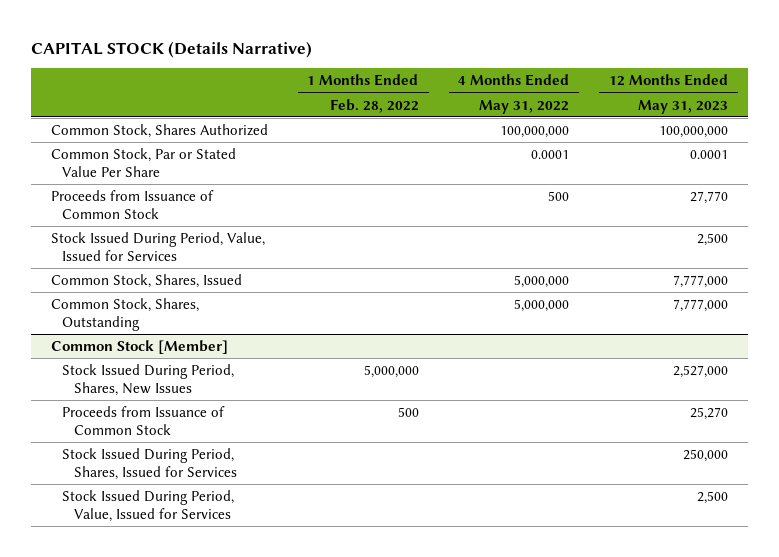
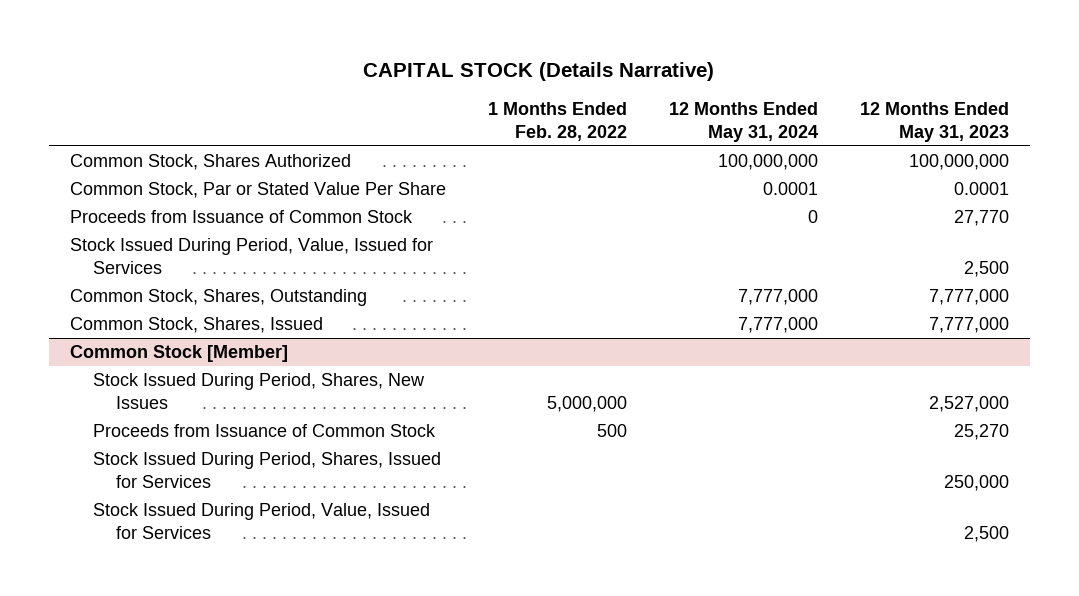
- | 1 Months Ended Feb. 28, 2022 | 4 Months Ended May 31, 2022 | 12 Months Ended May 31, 2023
+ | 1 Months Ended Feb. 28, 2022 | 12 Months Ended May 31, 2024 | 12 Months Ended May 31, 2023
moved down: Common Stock, Shares, Issued | | 7,777,000 | 7,777,000

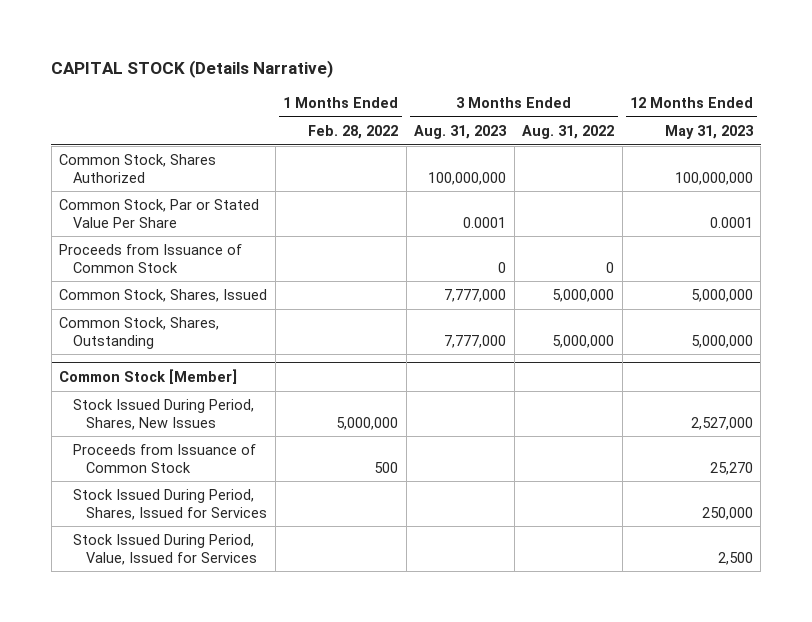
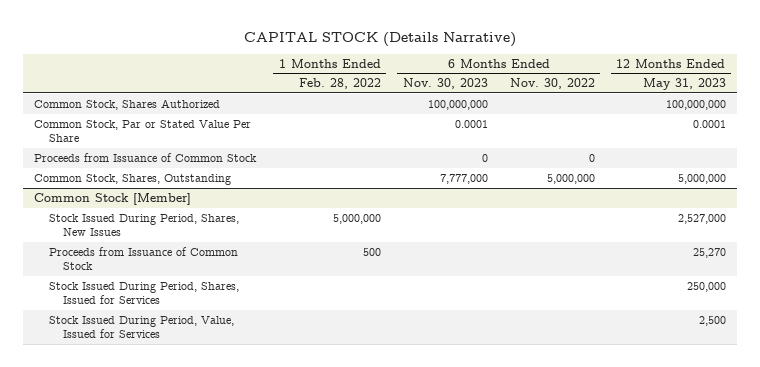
- | 1 Months Ended Feb. 28, 2022 | 3 Months Ended Aug. 31, 2023 | 3 Months Ended Aug. 31, 2022 | 12 Months Ended May 31, 2023
+ | 1 Months Ended Feb. 28, 2022 | 6 Months Ended Nov. 30, 2023 | 6 Months Ended Nov. 30, 2022 | 12 Months Ended May 31, 2023
- Common Stock, Shares, Issued | | 7,777,000 | 5,000,000 | 5,000,000

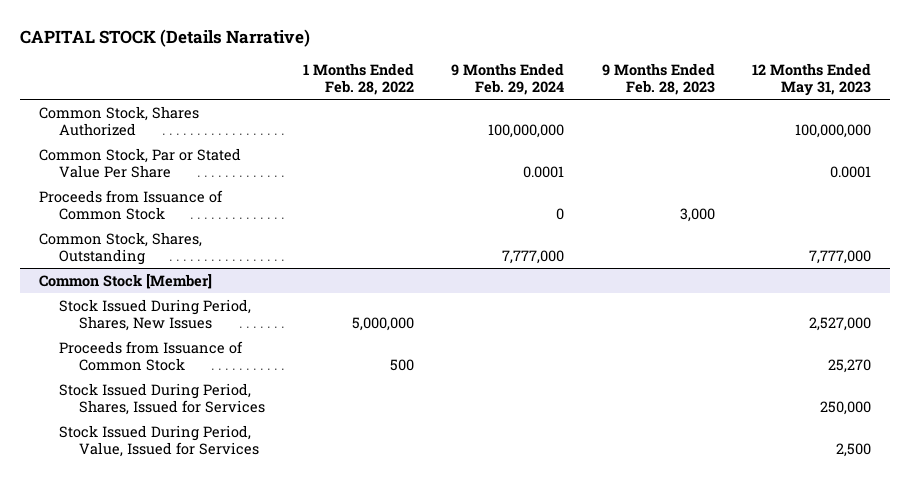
- | 1 Months Ended Feb. 28, 2022 | 6 Months Ended Nov. 30, 2023 | 6 Months Ended Nov. 30, 2022 | 12 Months Ended May 31, 2023
+ | 1 Months Ended Feb. 28, 2022 | 9 Months Ended Feb. 29, 2024 | 9 Months Ended Feb. 28, 2023 | 12 Months Ended May 31, 2023
- Common Stock, Shares, Outstanding | | 7,777,000 | 5,000,000 | 5,000,000
+ Common Stock, Shares, Outstanding | | 7,777,000 | | 7,777,000

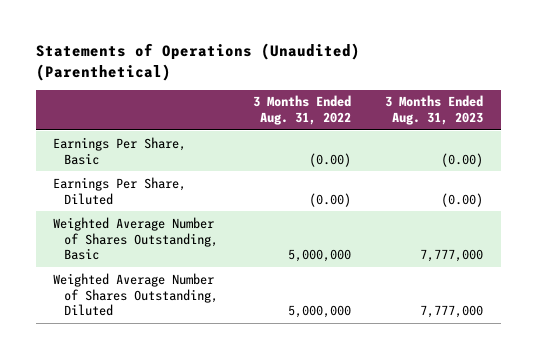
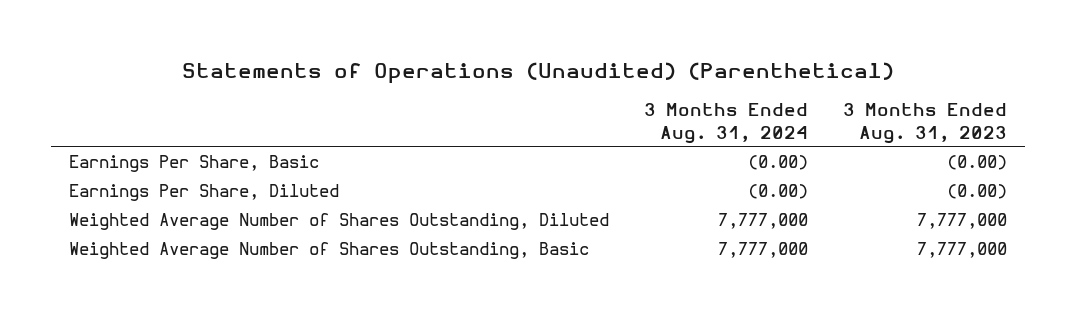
- | 3 Months Ended Aug. 31, 2022 | 3 Months Ended Aug. 31, 2023
+ | 3 Months Ended Aug. 31, 2024 | 3 Months Ended Aug. 31, 2023
moved down: Weighted Average Number of Shares Outstanding, Basic | 7,777,000 | 7,777,000

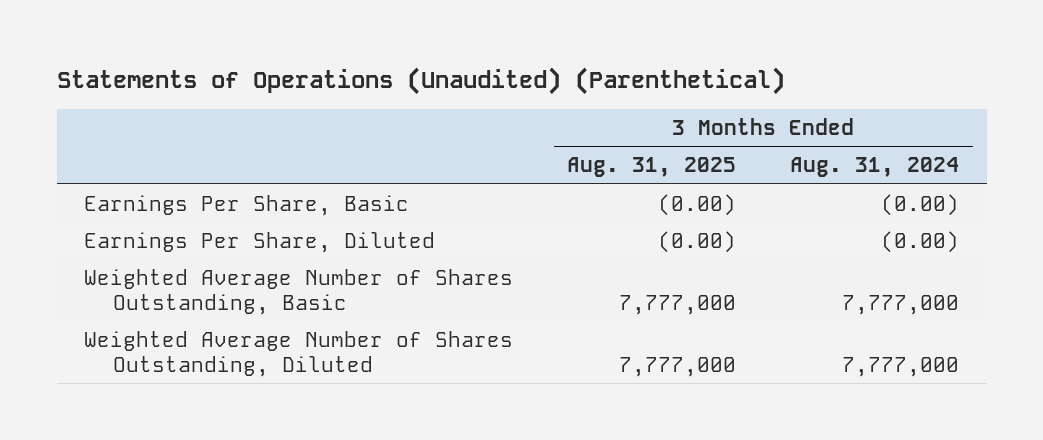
- | 3 Months Ended Aug. 31, 2024 | 3 Months Ended Aug. 31, 2023
+ | 3 Months Ended Aug. 31, 2025 | 3 Months Ended Aug. 31, 2024
moved down: Weighted Average Number of Shares Outstanding, Diluted | 7,777,000 | 7,777,000

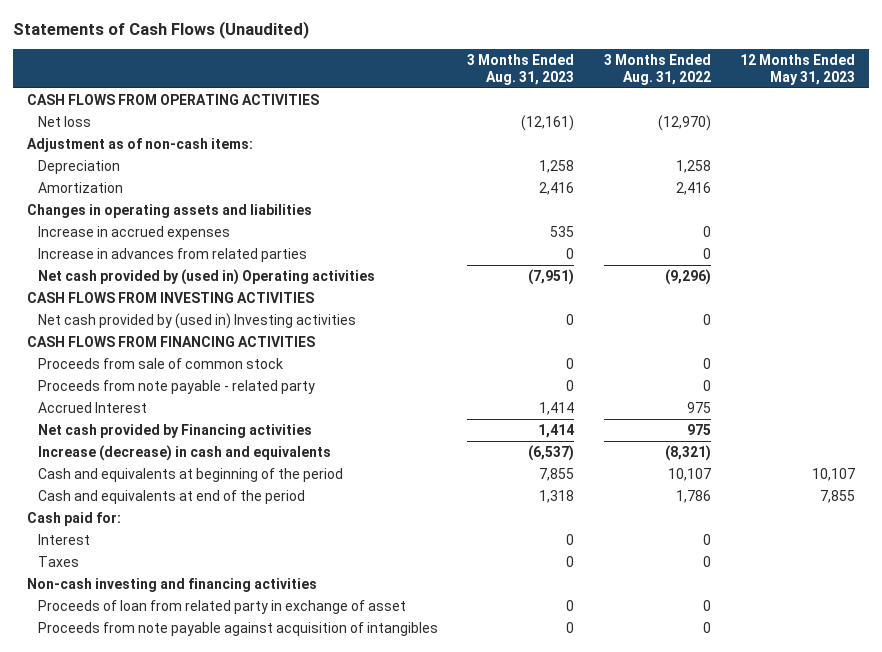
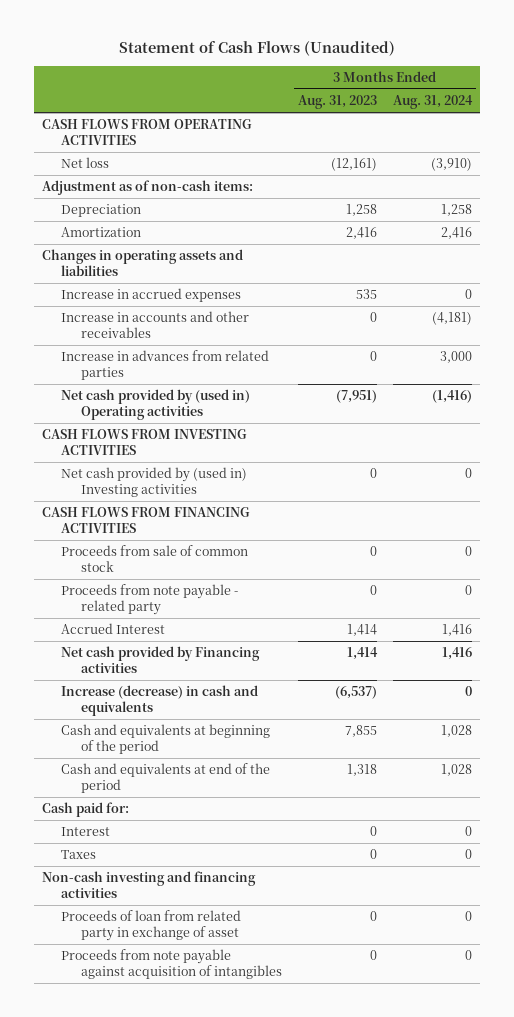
- Statements of Cash Flows (Unaudited)
+ Statement of Cash Flows (Unaudited)
- | 3 Months Ended Aug. 31, 2023 | 3 Months Ended Aug. 31, 2022 | 12 Months Ended May 31, 2023
+ | 3 Months Ended Aug. 31, 2023 | 3 Months Ended Aug. 31, 2024
+ Increase in accounts and other receivables | 0 | (4,181)

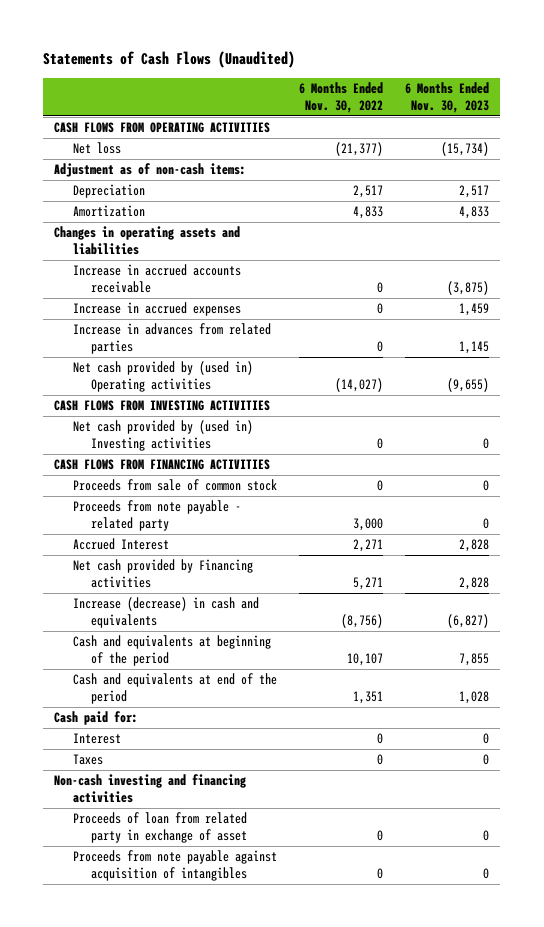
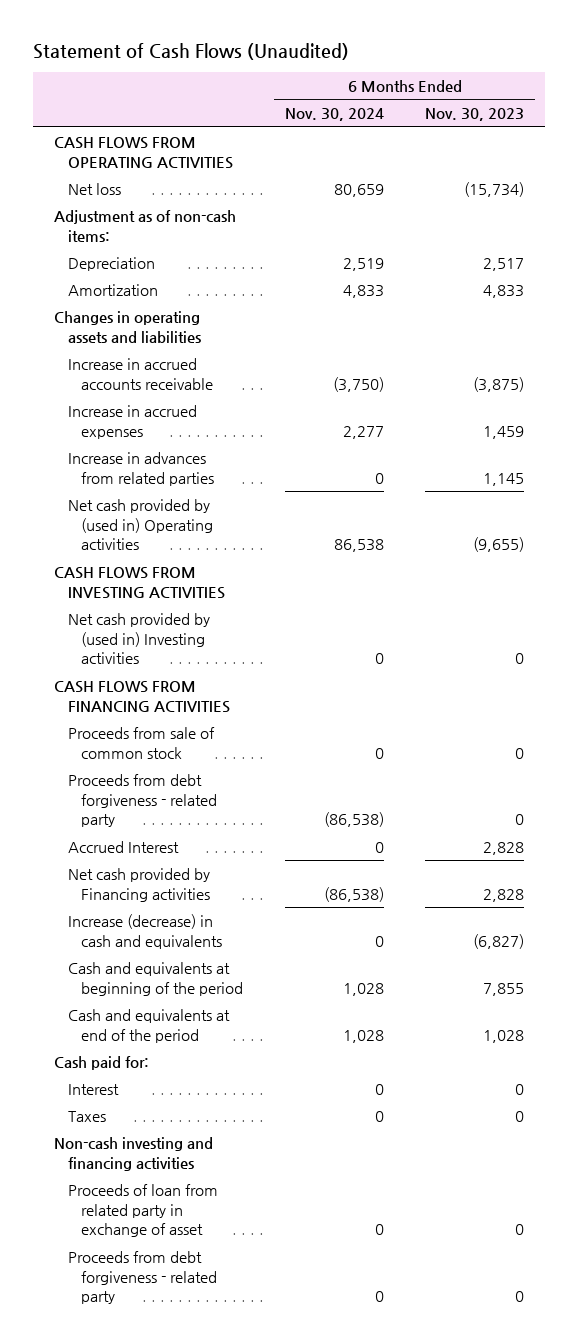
- Statements of Cash Flows (Unaudited)
+ Statement of Cash Flows (Unaudited)
- | 6 Months Ended Nov. 30, 2022 | 6 Months Ended Nov. 30, 2023
+ | 6 Months Ended Nov. 30, 2024 | 6 Months Ended Nov. 30, 2023
- Proceeds from note payable - related party | 3,000 | 0
+ Proceeds from debt forgiveness - related party | (86,538) | 0
- Proceeds from note payable against acquisition of intangibles | 0 | 0
+ Proceeds from debt forgiveness - related party | 0 | 0

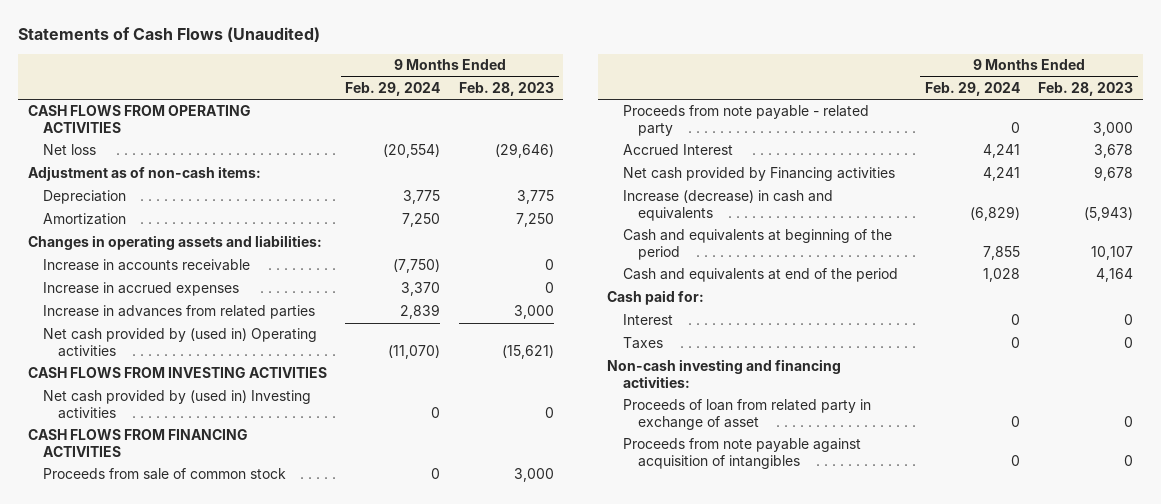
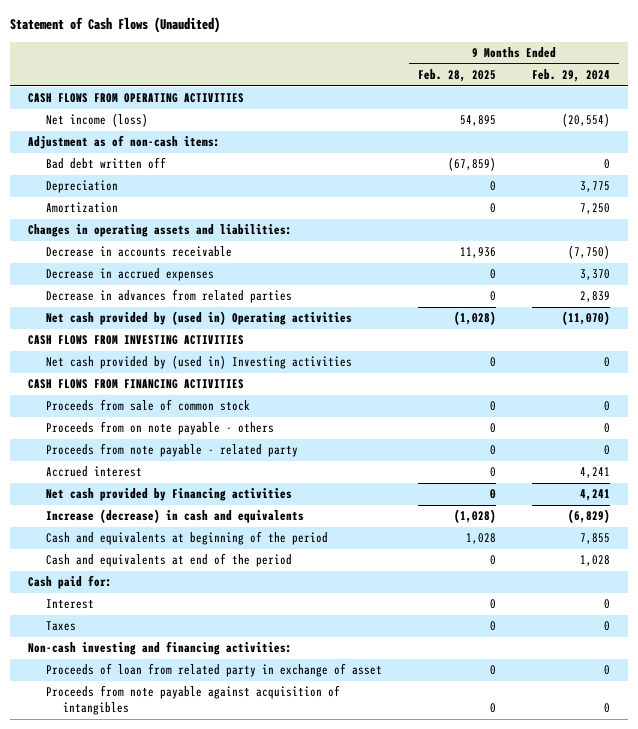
- Statements of Cash Flows (Unaudited)
+ Statement of Cash Flows (Unaudited)
- | 9 Months Ended Feb. 29, 2024 | 9 Months Ended Feb. 28, 2023
+ | 9 Months Ended Feb. 28, 2025 | 9 Months Ended Feb. 29, 2024
- Net loss | (20,554) | (29,646)
+ Net income (loss) | 54,895 | (20,554)
+ Bad debt written off | (67,859) | 0
- Increase in accounts receivable | (7,750) | 0
- Increase in accrued expenses | 3,370 | 0
- Increase in advances from related parties | 2,839 | 3,000
+ Decrease in accounts receivable | 11,936 | (7,750)
+ Decrease in accrued expenses | 0 | 3,370
+ Decrease in advances from related parties | 0 | 2,839
+ Proceeds from on note payable - others | 0 | 0
- Accrued Interest | 4,241 | 3,678
+ Accrued interest | 0 | 4,241

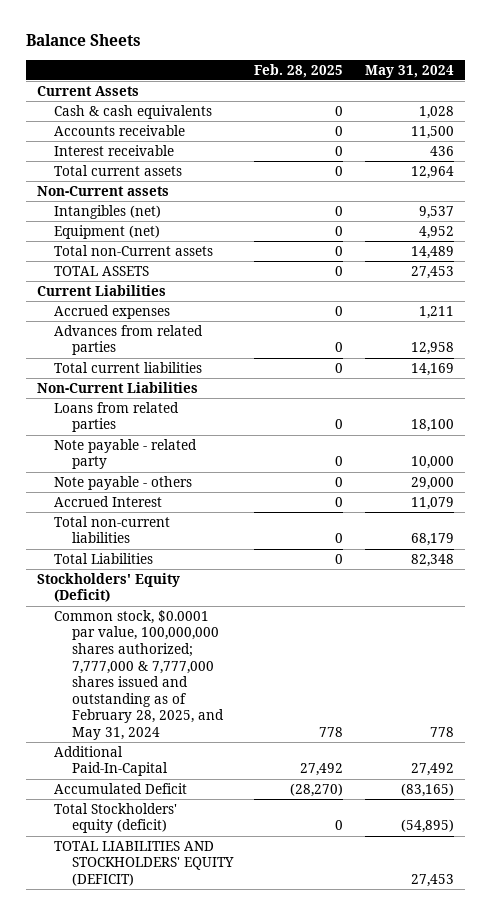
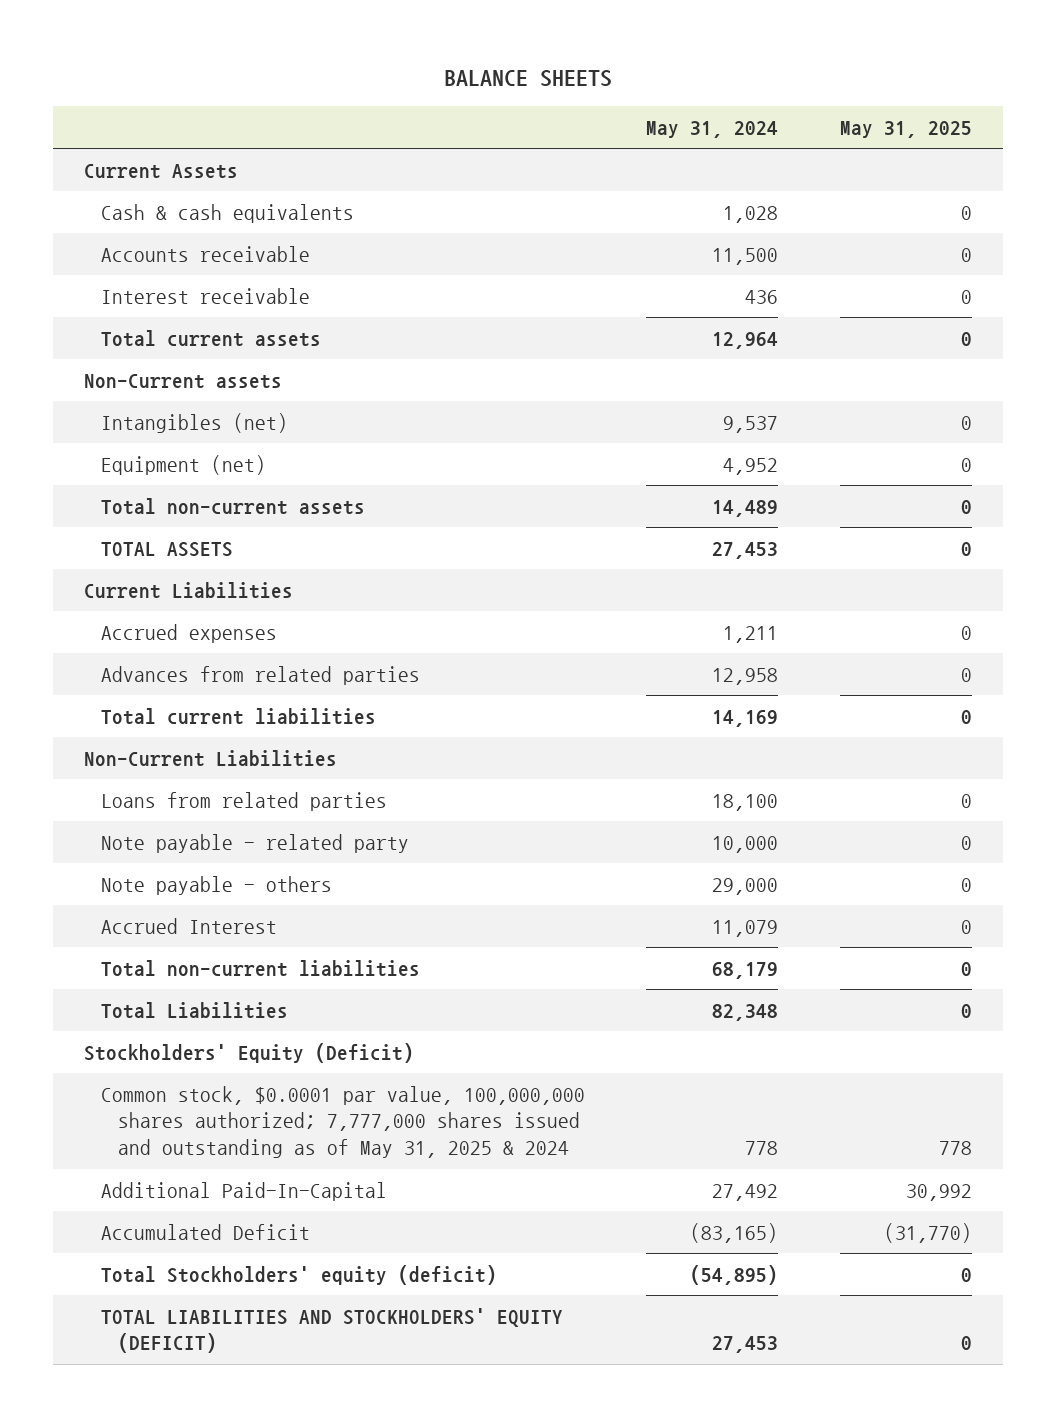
- Balance Sheets
+ BALANCE SHEETS
- | Feb. 28, 2025 | May 31, 2024
+ | May 31, 2024 | May 31, 2025
- Total non-Current assets | 0 | 14,489
+ Total non-current assets | 14,489 | 0
- Common stock, $0.0001 par value, 100,000,000 shares authorized; 7,777,000 & 7,777,000 shares issued and outstanding as of February 28, 2025, and May 31, 2024 | 778 | 778
+ Common stock, $0.0001 par value, 100,000,000 shares authorized; 7,777,000 shares issued and outstanding as of May 31, 2025 & 2024 | 778 | 778

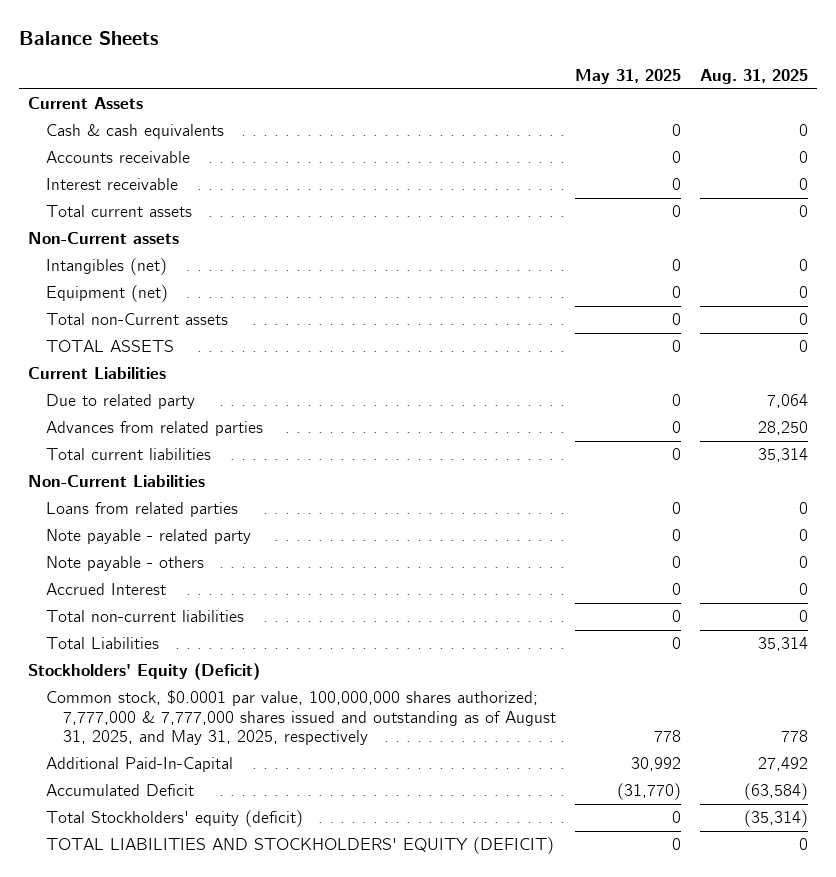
- BALANCE SHEETS
+ Balance Sheets
- | May 31, 2024 | May 31, 2025
+ | May 31, 2025 | Aug. 31, 2025
- Total non-current assets | 14,489 | 0
+ Total non-Current assets | 0 | 0
- Accrued expenses | 1,211 | 0
+ Due to related party | 0 | 7,064
- Common stock, $0.0001 par value, 100,000,000 shares authorized; 7,777,000 shares issued and outstanding as of May 31, 2025 & 2024 | 778 | 778
+ Common stock, $0.0001 par value, 100,000,000 shares authorized; 7,777,000 & 7,777,000 shares issued and outstanding as of August 31, 2025, and May 31, 2025, respectively | 778 | 778

